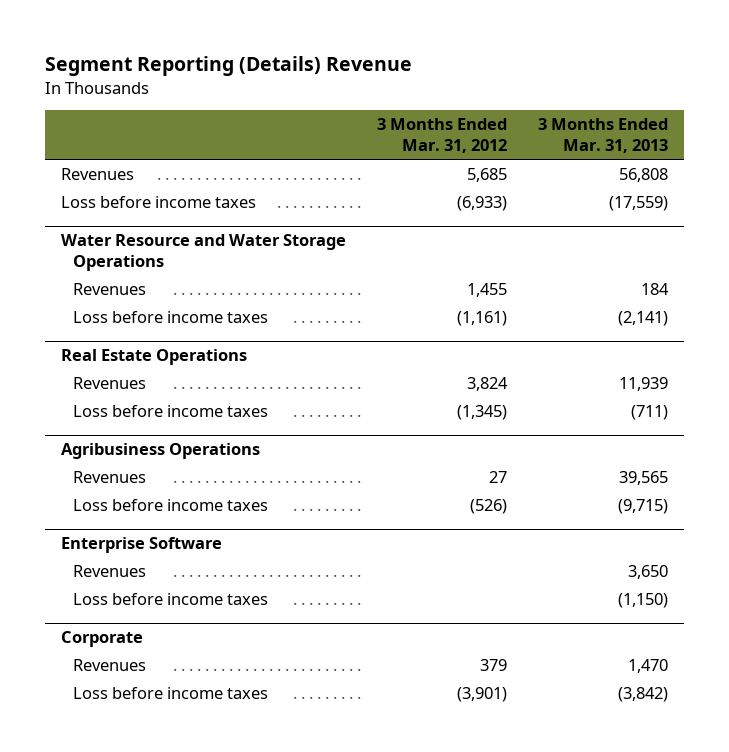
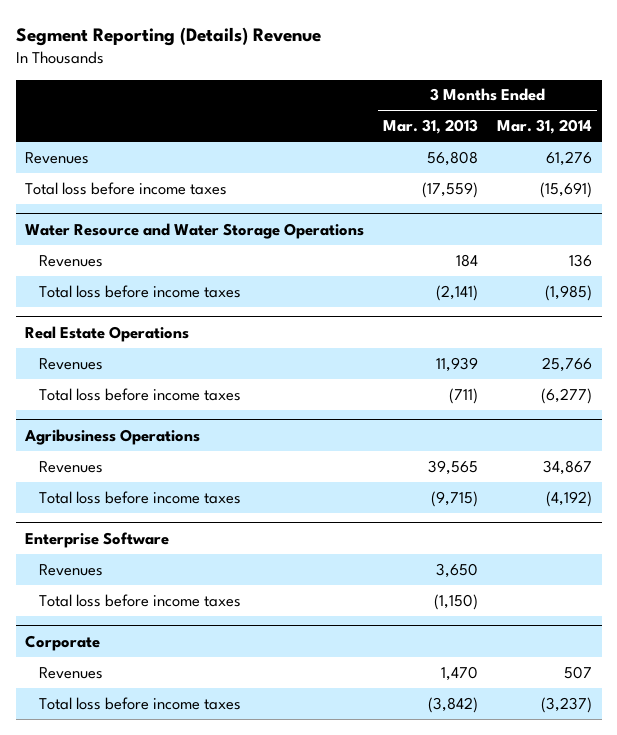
- | 3 Months Ended Mar. 31, 2012 | 3 Months Ended Mar. 31, 2013
+ | 3 Months Ended Mar. 31, 2013 | 3 Months Ended Mar. 31, 2014
- Loss before income taxes | (6,933) | (17,559)
+ Total loss before income taxes | (17,559) | (15,691)
@ Water Resource and Water Storage Operations
- Loss before income taxes | (1,161) | (2,141)
+ Total loss before income taxes | (2,141) | (1,985)
@ Real Estate Operations
- Loss before income taxes | (1,345) | (711)
+ Total loss before income taxes | (711) | (6,277)
@ Agribusiness Operations
- Loss before income taxes | (526) | (9,715)
+ Total loss before income taxes | (9,715) | (4,192)
@ Enterprise Software
- Loss before income taxes | | (1,150)
+ Total loss before income taxes | (1,150) |
@ Corporate
- Loss before income taxes | (3,901) | (3,842)
+ Total loss before income taxes | (3,842) | (3,237)

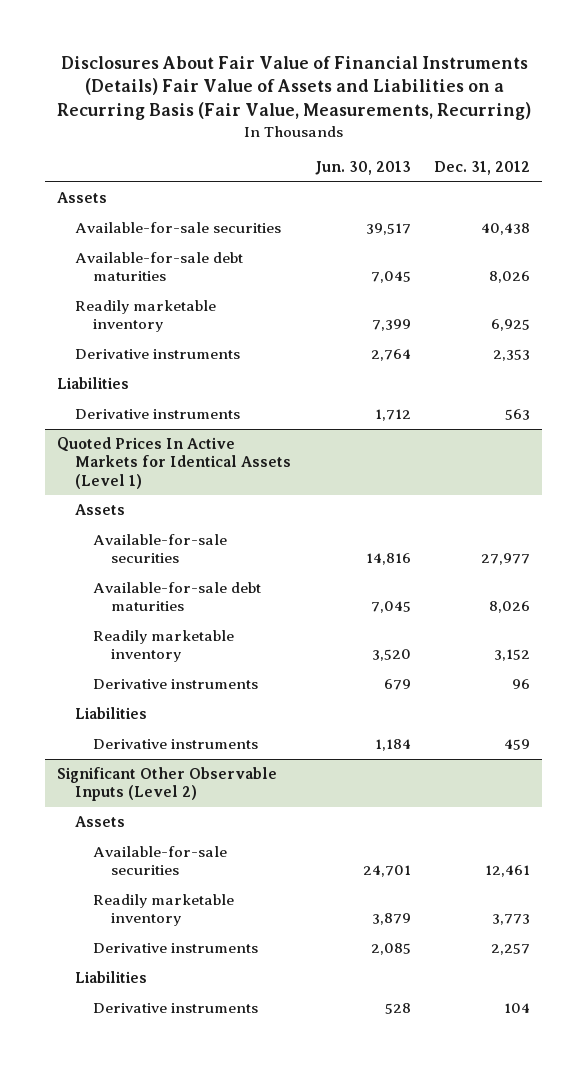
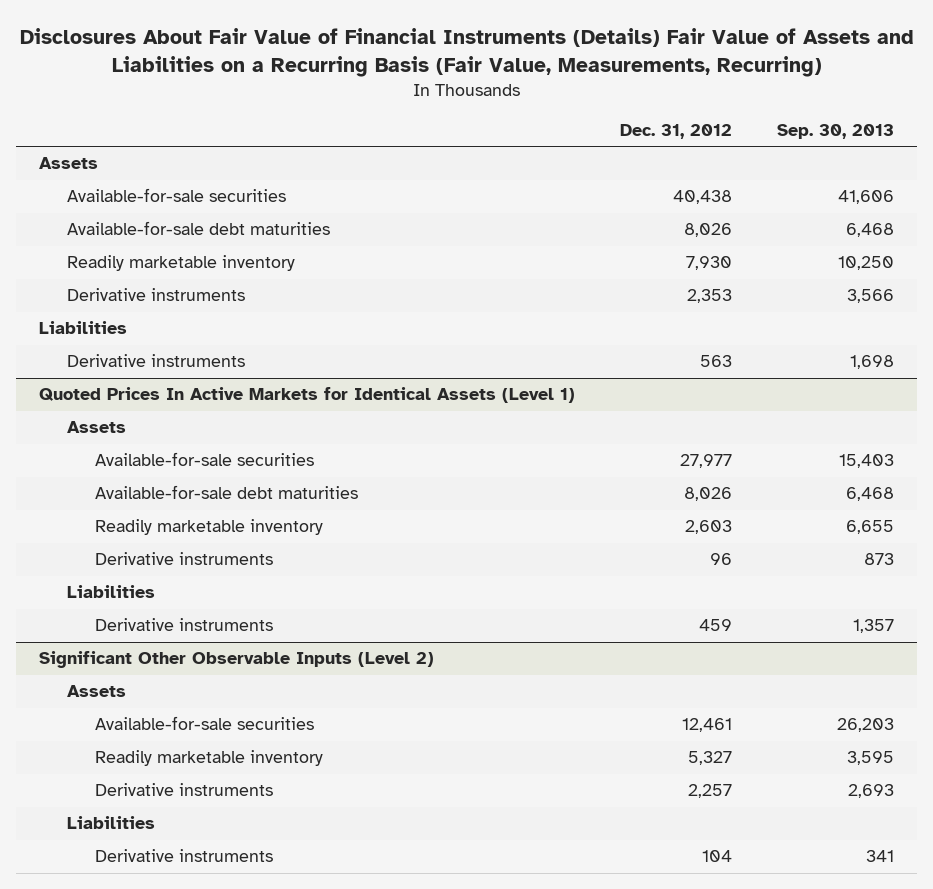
- | Jun. 30, 2013 | Dec. 31, 2012
+ | Dec. 31, 2012 | Sep. 30, 2013
- Readily marketable inventory | 7,399 | 6,925
+ Readily marketable inventory | 7,930 | 10,250
@ Quoted Prices In Active Markets for Identical Assets (Level 1)
- Readily marketable inventory | 3,520 | 3,152
+ Readily marketable inventory | 2,603 | 6,655
@ Significant Other Observable Inputs (Level 2)
- Readily marketable inventory | 3,879 | 3,773
+ Readily marketable inventory | 5,327 | 3,595

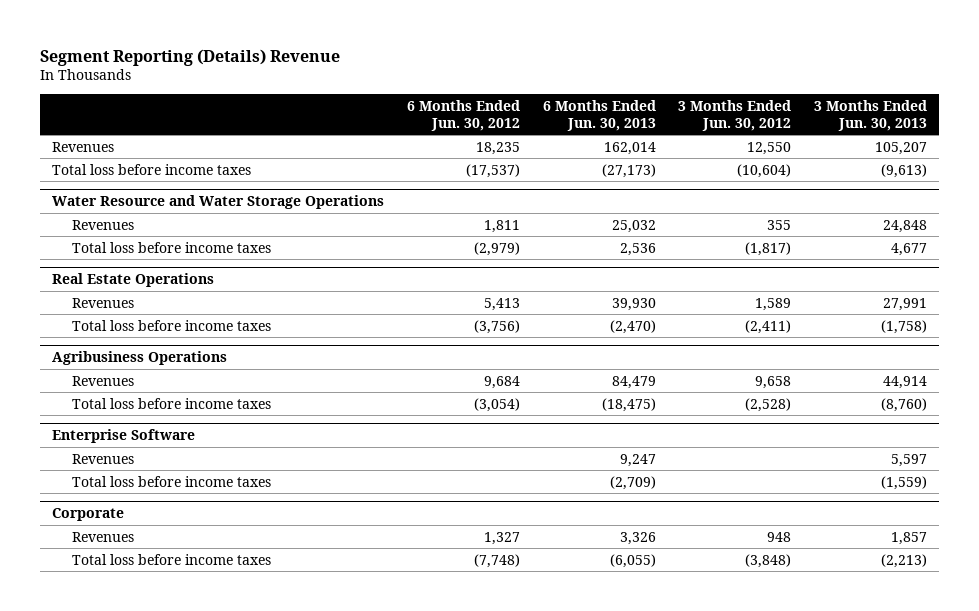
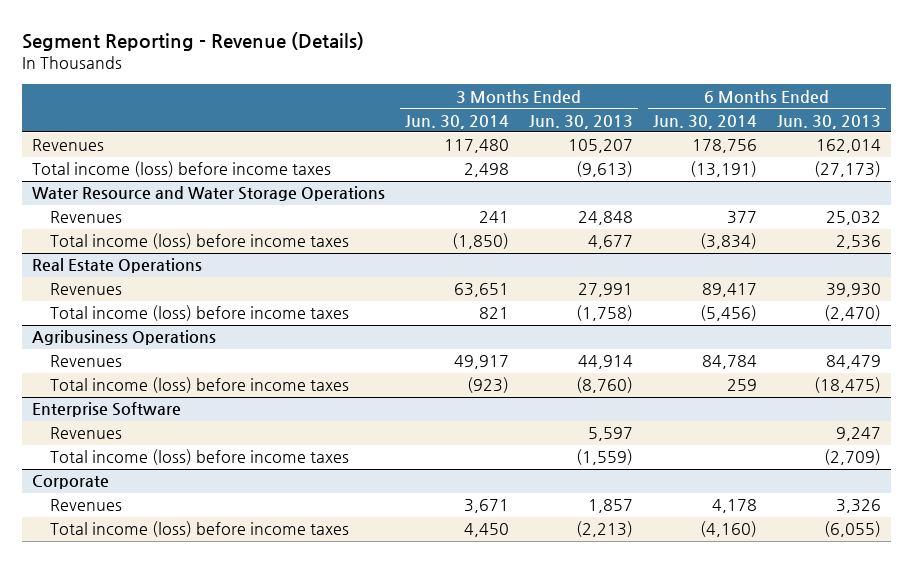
- Segment Reporting (Details) Revenue
+ Segment Reporting - Revenue (Details)
- | 6 Months Ended Jun. 30, 2012 | 6 Months Ended Jun. 30, 2013 | 3 Months Ended Jun. 30, 2012 | 3 Months Ended Jun. 30, 2013
+ | 3 Months Ended Jun. 30, 2014 | 3 Months Ended Jun. 30, 2013 | 6 Months Ended Jun. 30, 2014 | 6 Months Ended Jun. 30, 2013
- Total loss before income taxes | (17,537) | (27,173) | (10,604) | (9,613)
+ Total income (loss) before income taxes | 2,498 | (9,613) | (13,191) | (27,173)
@ Water Resource and Water Storage Operations
- Total loss before income taxes | (2,979) | 2,536 | (1,817) | 4,677
+ Total income (loss) before income taxes | (1,850) | 4,677 | (3,834) | 2,536
@ Real Estate Operations
- Total loss before income taxes | (3,756) | (2,470) | (2,411) | (1,758)
+ Total income (loss) before income taxes | 821 | (1,758) | (5,456) | (2,470)
@ Agribusiness Operations
- Total loss before income taxes | (3,054) | (18,475) | (2,528) | (8,760)
+ Total income (loss) before income taxes | (923) | (8,760) | 259 | (18,475)
@ Enterprise Software
- Total loss before income taxes | | (2,709) | | (1,559)
+ Total income (loss) before income taxes | | (1,559) | | (2,709)
@ Corporate
- Total loss before income taxes | (7,748) | (6,055) | (3,848) | (2,213)
+ Total income (loss) before income taxes | 4,450 | (2,213) | (4,160) | (6,055)

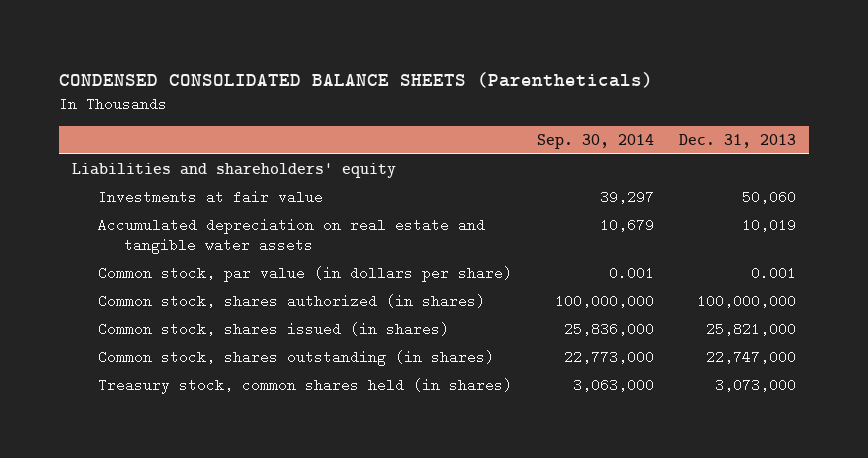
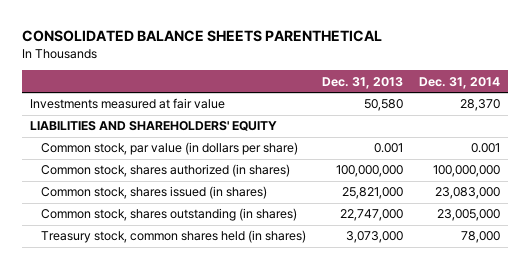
- CONDENSED CONSOLIDATED BALANCE SHEETS (Parentheticals)
+ CONSOLIDATED BALANCE SHEETS PARENTHETICAL
- | Sep. 30, 2014 | Dec. 31, 2013
+ | Dec. 31, 2013 | Dec. 31, 2014
- Liabilities and shareholders' equity
- Investments at fair value | 39,297 | 50,060
- Accumulated depreciation on real estate and tangible water assets | 10,679 | 10,019
+ Investments measured at fair value | 50,580 | 28,370
+ LIABILITIES AND SHAREHOLDERS' EQUITY

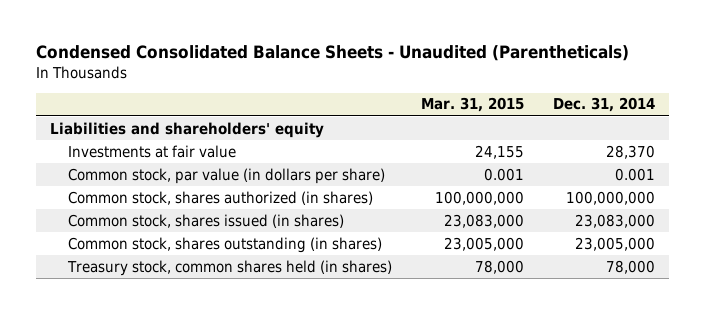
- CONSOLIDATED BALANCE SHEETS PARENTHETICAL
+ Condensed Consolidated Balance Sheets - Unaudited (Parentheticals)
- | Dec. 31, 2013 | Dec. 31, 2014
+ | Mar. 31, 2015 | Dec. 31, 2014
- Investments measured at fair value | 50,580 | 28,370
- LIABILITIES AND SHAREHOLDERS' EQUITY
+ Liabilities and shareholders' equity
+ Investments at fair value | 24,155 | 28,370

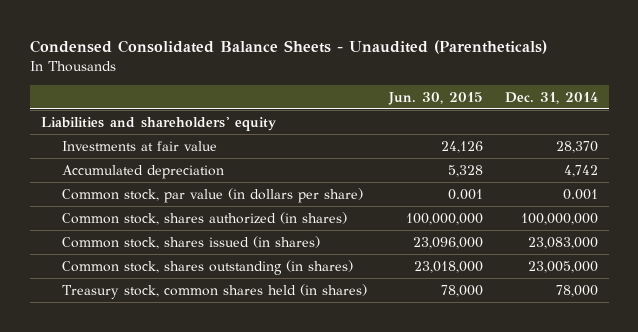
- | Mar. 31, 2015 | Dec. 31, 2014
+ | Jun. 30, 2015 | Dec. 31, 2014
+ Accumulated depreciation | 5,328 | 4,742

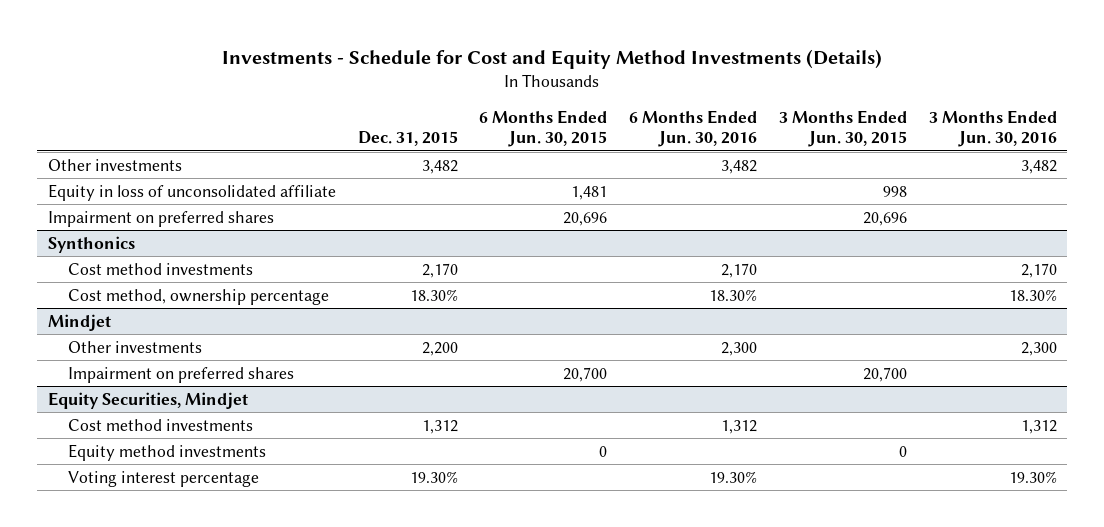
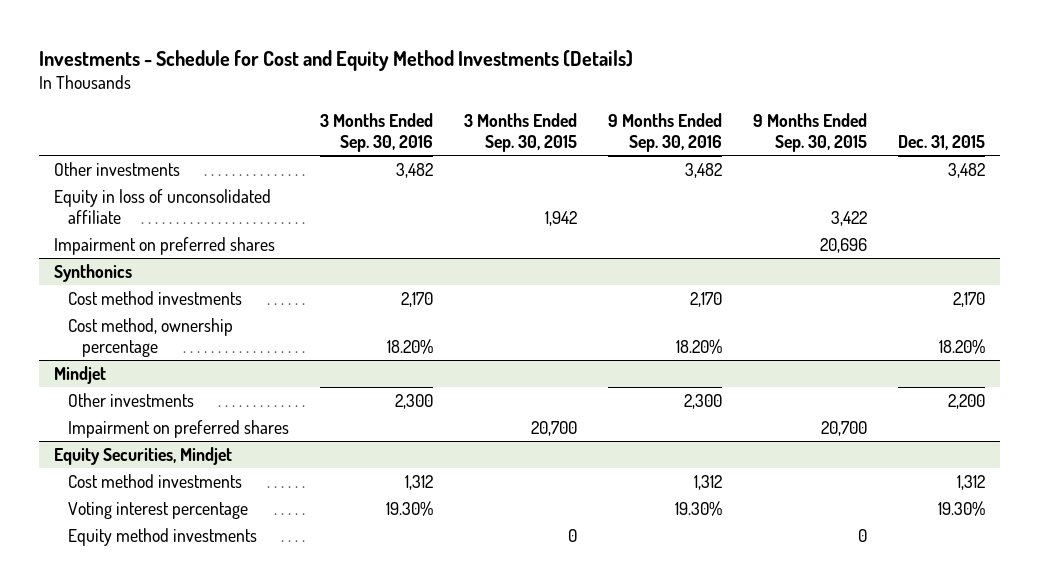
- | Dec. 31, 2015 | 6 Months Ended Jun. 30, 2015 | 6 Months Ended Jun. 30, 2016 | 3 Months Ended Jun. 30, 2015 | 3 Months Ended Jun. 30, 2016
+ | 3 Months Ended Sep. 30, 2016 | 3 Months Ended Sep. 30, 2015 | 9 Months Ended Sep. 30, 2016 | 9 Months Ended Sep. 30, 2015 | Dec. 31, 2015
@ Synthonics
- Cost method, ownership percentage | 18.30% | | 18.30% | | 18.30%
+ Cost method, ownership percentage | 18.20% | | 18.20% | | 18.20%
@ Equity Securities, Mindjet
moved down: Equity method investments | | 0 | | 0 |

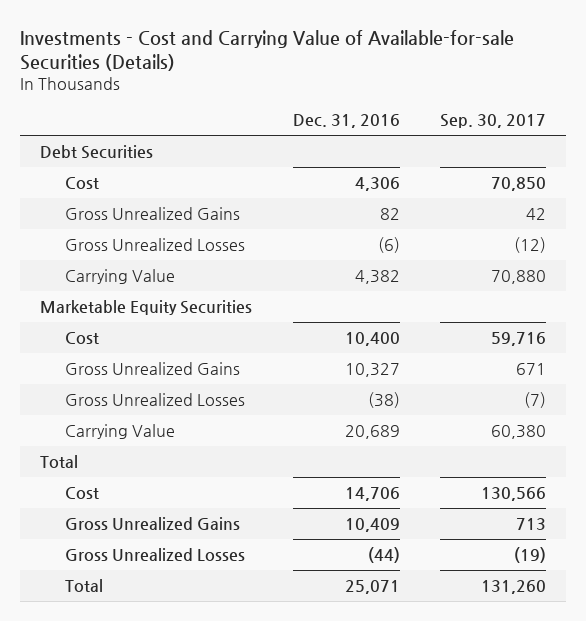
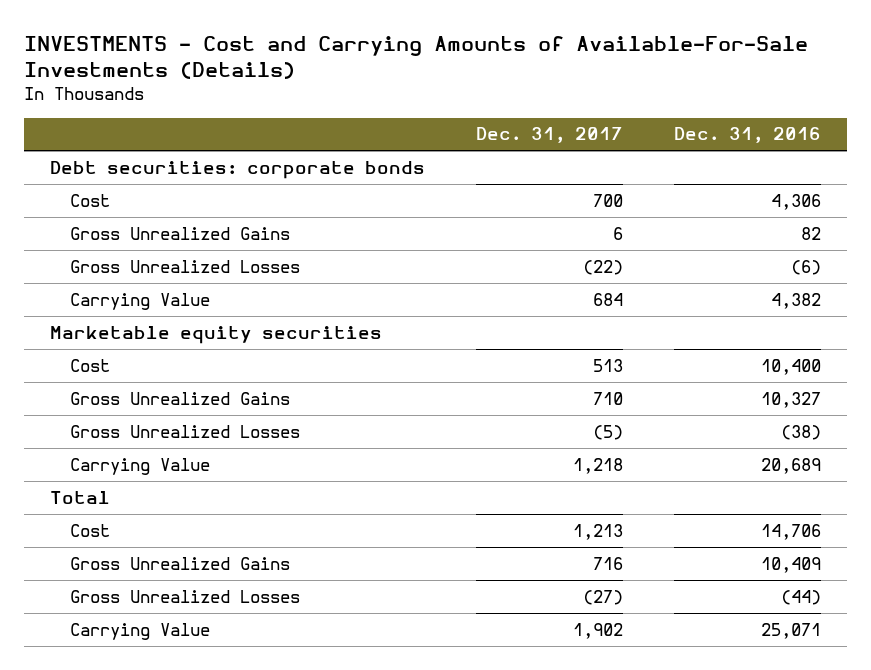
- Investments - Cost and Carrying Value of Available-for-sale Securities (Details)
+ INVESTMENTS - Cost and Carrying Amounts of Available-For-Sale Investments (Details)
- | Dec. 31, 2016 | Sep. 30, 2017
+ | Dec. 31, 2017 | Dec. 31, 2016
- Debt Securities
+ Debt securities: corporate bonds
- Marketable Equity Securities
+ Marketable equity securities
- Total | 25,071 | 131,260
+ Carrying Value | 1,902 | 25,071

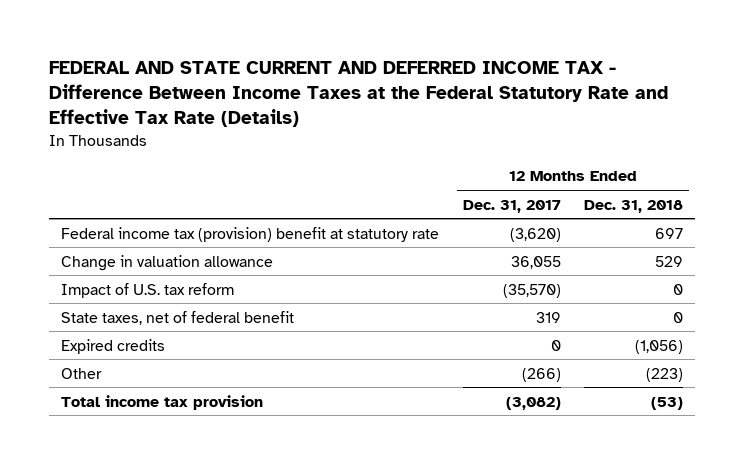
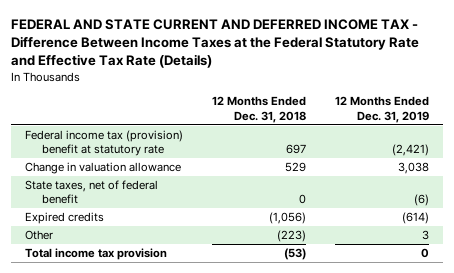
- | 12 Months Ended Dec. 31, 2017 | 12 Months Ended Dec. 31, 2018
+ | 12 Months Ended Dec. 31, 2018 | 12 Months Ended Dec. 31, 2019
- Impact of U.S. tax reform | (35,570) | 0

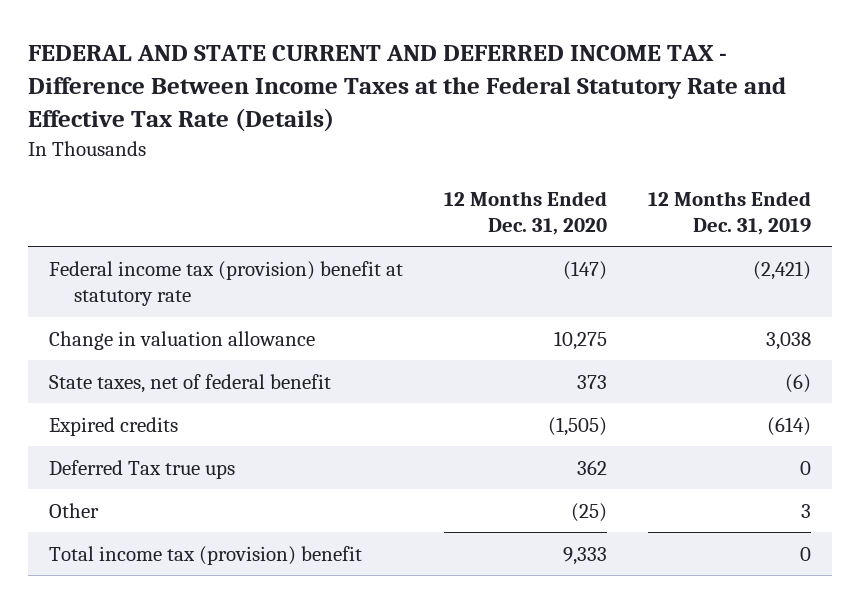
- | 12 Months Ended Dec. 31, 2018 | 12 Months Ended Dec. 31, 2019
+ | 12 Months Ended Dec. 31, 2020 | 12 Months Ended Dec. 31, 2019
+ Deferred Tax true ups | 362 | 0
- Total income tax provision | (53) | 0
+ Total income tax (provision) benefit | 9,333 | 0

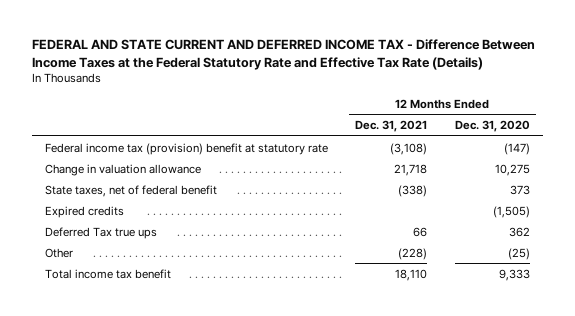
- | 12 Months Ended Dec. 31, 2020 | 12 Months Ended Dec. 31, 2019
+ | 12 Months Ended Dec. 31, 2021 | 12 Months Ended Dec. 31, 2020
- Total income tax (provision) benefit | 9,333 | 0
+ Total income tax benefit | 18,110 | 9,333

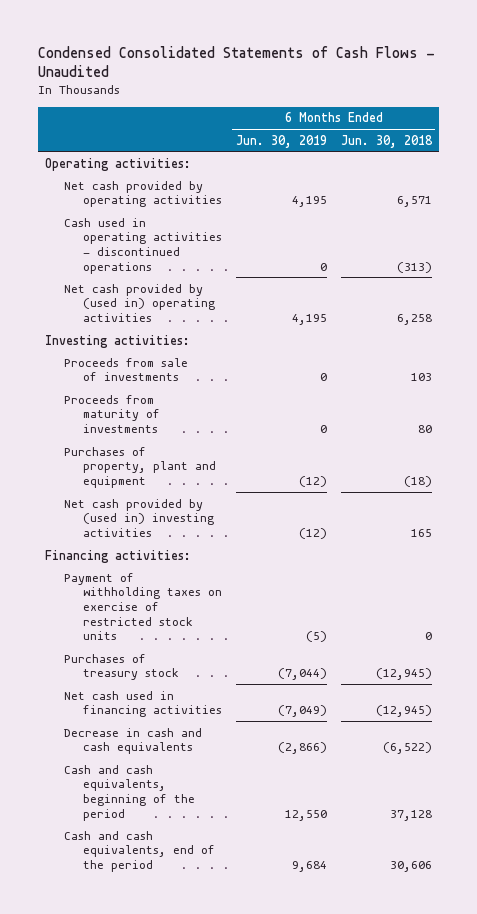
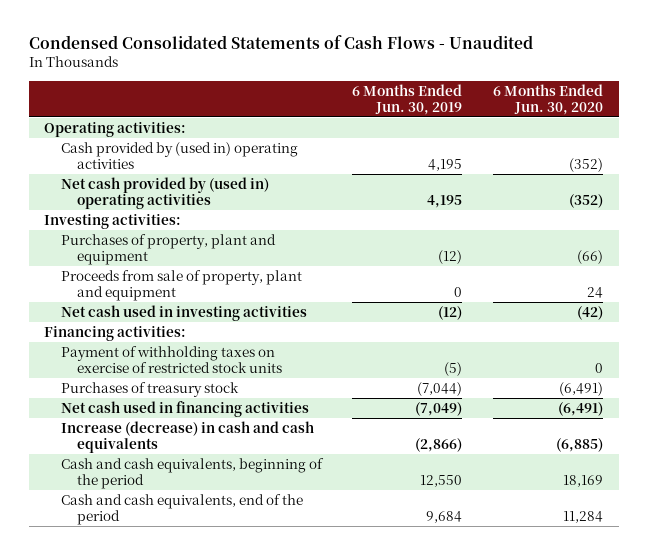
- | 6 Months Ended Jun. 30, 2019 | 6 Months Ended Jun. 30, 2018
+ | 6 Months Ended Jun. 30, 2019 | 6 Months Ended Jun. 30, 2020
- Net cash provided by operating activities | 4,195 | 6,571
- Cash used in operating activities - discontinued operations | 0 | (313)
+ Cash provided by (used in) operating activities | 4,195 | (352)
- Proceeds from sale of investments | 0 | 103
- Proceeds from maturity of investments | 0 | 80
- Net cash provided by (used in) investing activities | (12) | 165
+ Proceeds from sale of property, plant and equipment | 0 | 24
+ Net cash used in investing activities | (12) | (42)
- Decrease in cash and cash equivalents | (2,866) | (6,522)
+ Increase (decrease) in cash and cash equivalents | (2,866) | (6,885)

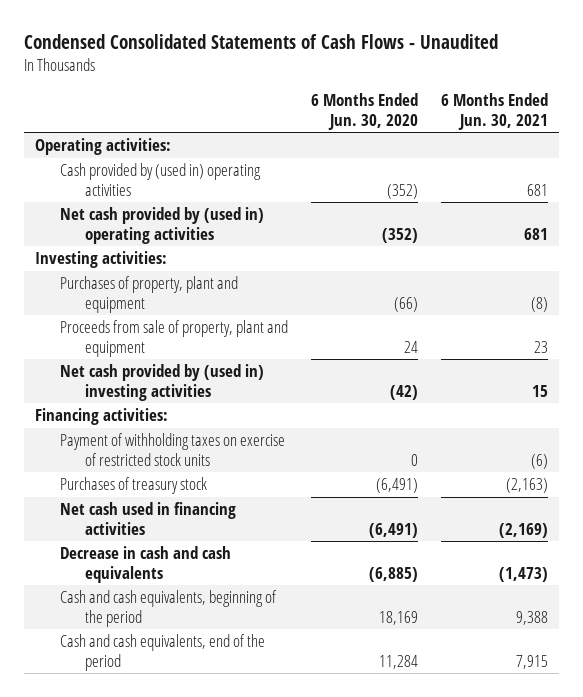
- | 6 Months Ended Jun. 30, 2019 | 6 Months Ended Jun. 30, 2020
+ | 6 Months Ended Jun. 30, 2020 | 6 Months Ended Jun. 30, 2021
- Net cash used in investing activities | (12) | (42)
+ Net cash provided by (used in) investing activities | (42) | 15
- Increase (decrease) in cash and cash equivalents | (2,866) | (6,885)
+ Decrease in cash and cash equivalents | (6,885) | (1,473)

